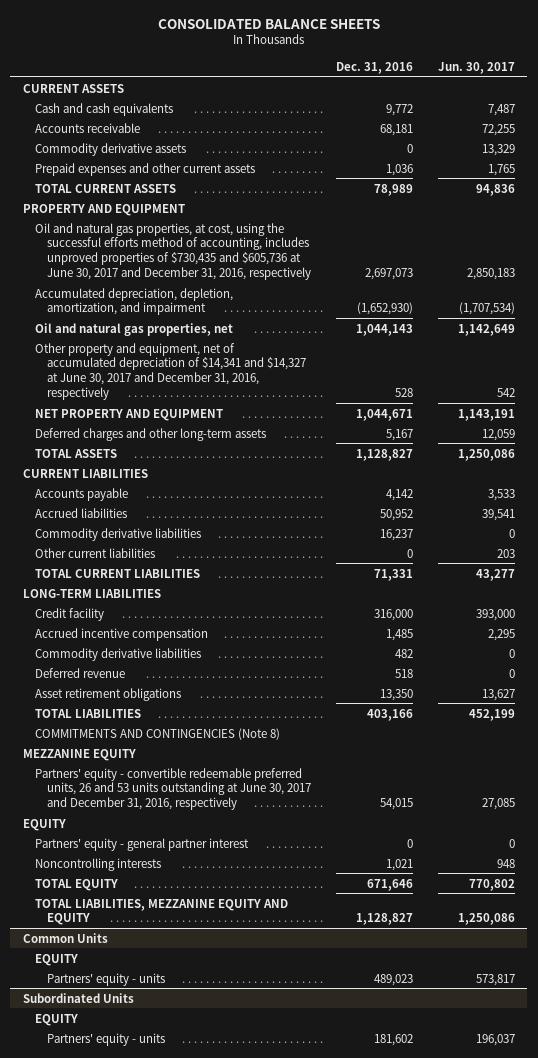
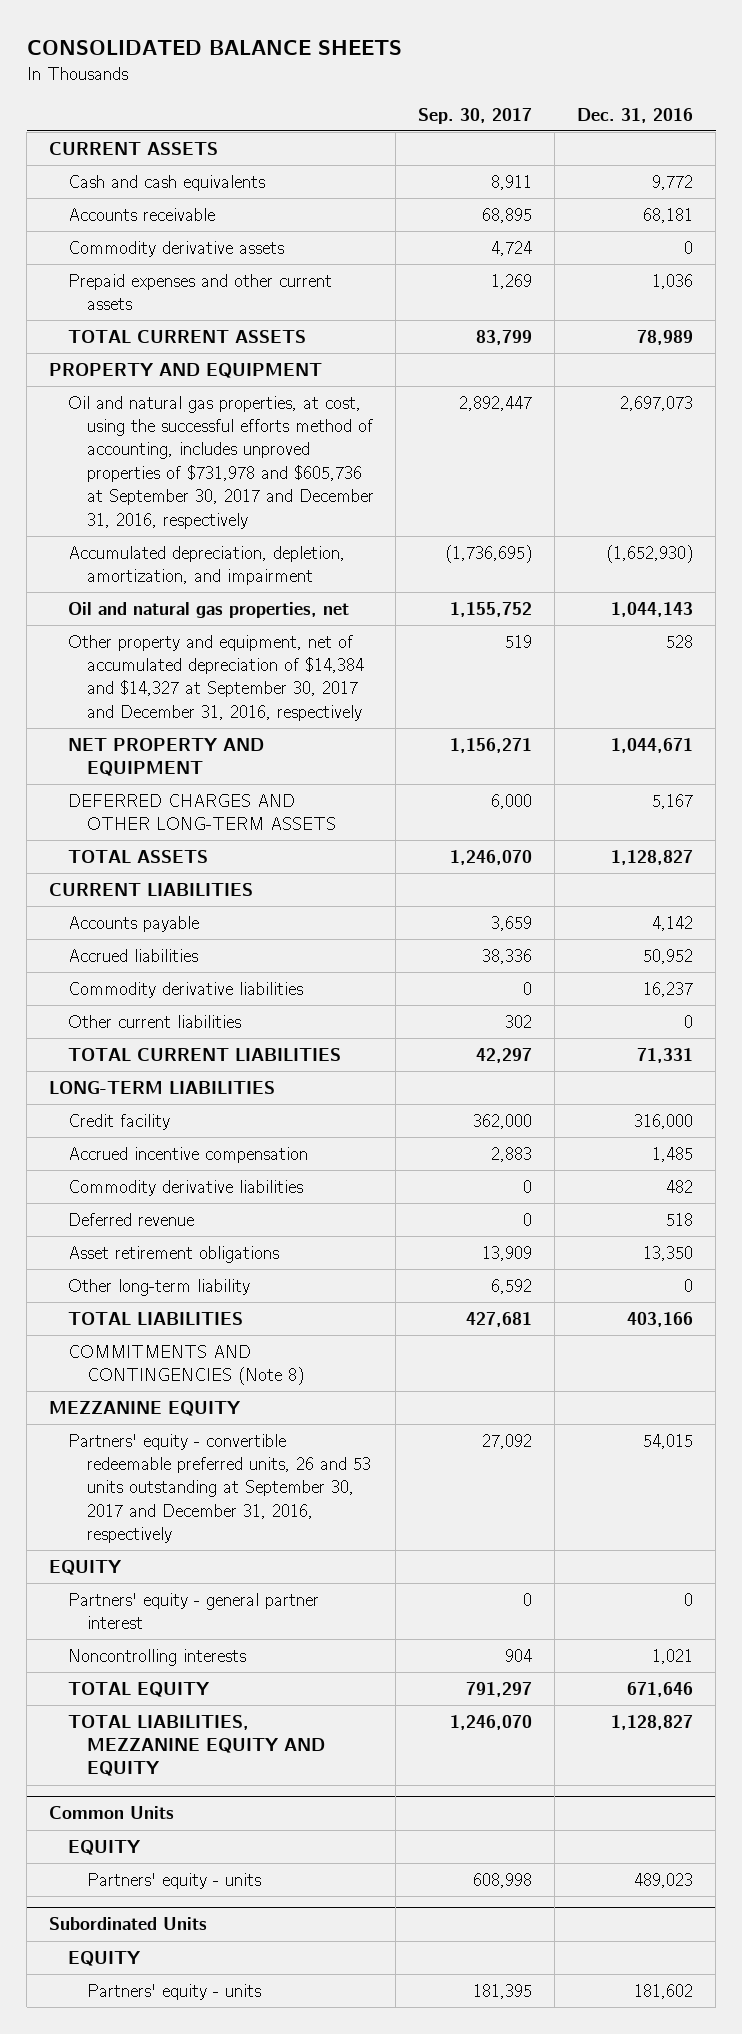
- | Dec. 31, 2016 | Jun. 30, 2017
+ | Sep. 30, 2017 | Dec. 31, 2016
- Oil and natural gas properties, at cost, using the successful efforts method of accounting, includes unproved properties of $730,435 and $605,736 at June 30, 2017 and December 31, 2016, respectively | 2,697,073 | 2,850,183
+ Oil and natural gas properties, at cost, using the successful efforts method of accounting, includes unproved properties of $731,978 and $605,736 at September 30, 2017 and December 31, 2016, respectively | 2,892,447 | 2,697,073
- Other property and equipment, net of accumulated depreciation of $14,341 and $14,327 at June 30, 2017 and December 31, 2016, respectively | 528 | 542
+ Other property and equipment, net of accumulated depreciation of $14,384 and $14,327 at September 30, 2017 and December 31, 2016, respectively | 519 | 528
- Deferred charges and other long-term assets | 5,167 | 12,059
+ DEFERRED CHARGES AND OTHER LONG-TERM ASSETS | 6,000 | 5,167
+ Other long-term liability | 6,592 | 0
- Partners' equity - convertible redeemable preferred units, 26 and 53 units outstanding at June 30, 2017 and December 31, 2016, respectively | 54,015 | 27,085
+ Partners' equity - convertible redeemable preferred units, 26 and 53 units outstanding at September 30, 2017 and December 31, 2016, respectively | 27,092 | 54,015

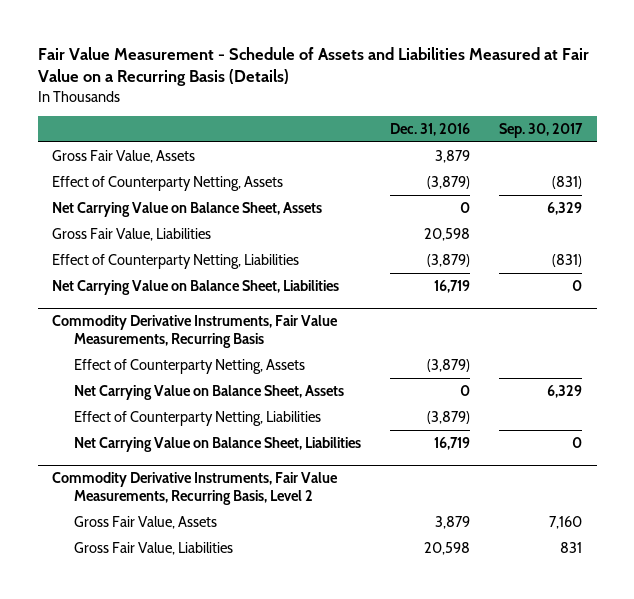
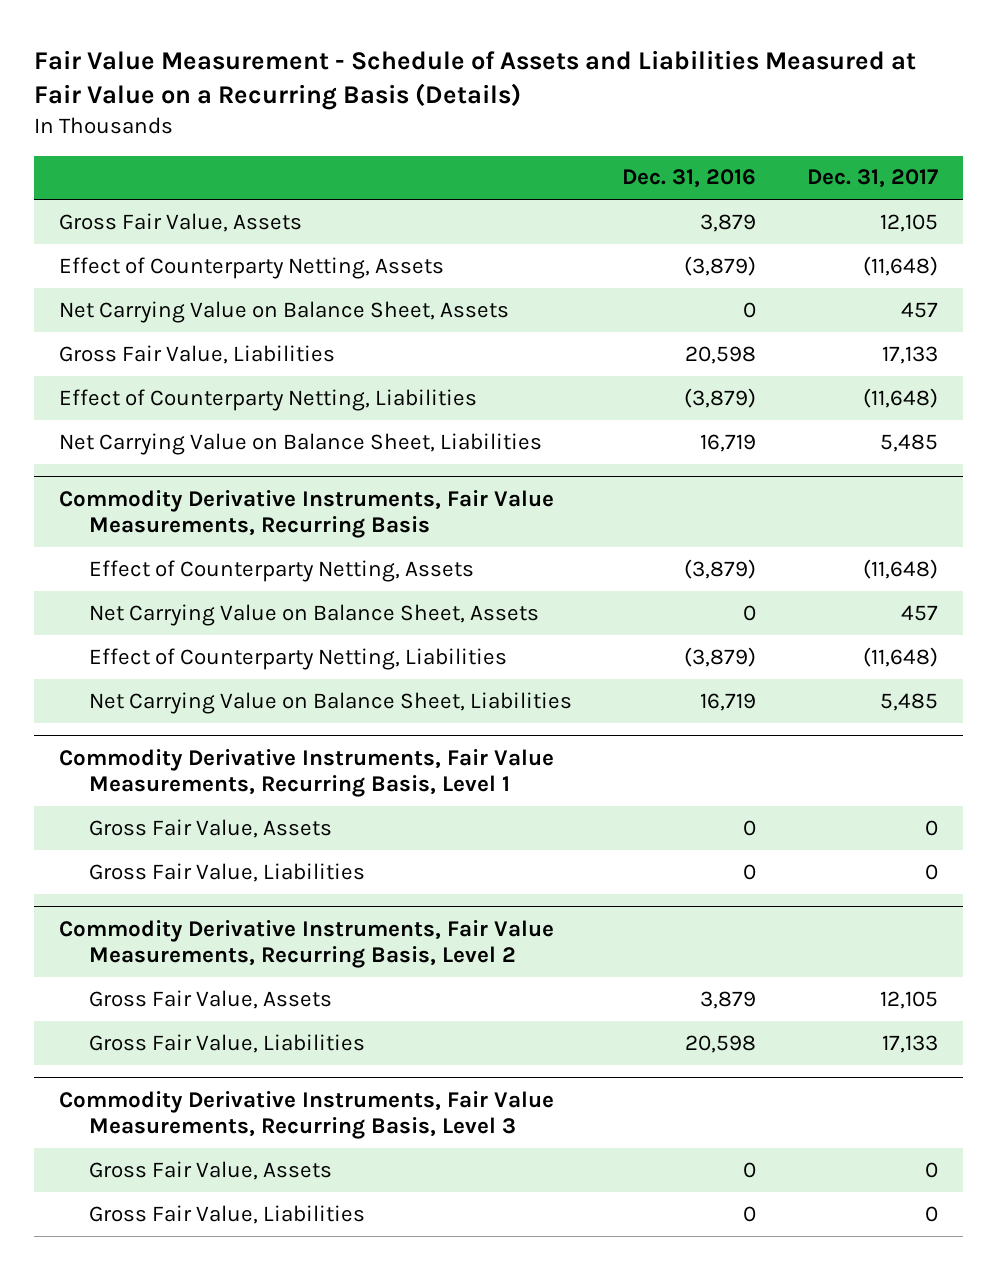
- | Dec. 31, 2016 | Sep. 30, 2017
+ | Dec. 31, 2016 | Dec. 31, 2017
+ Commodity Derivative Instruments, Fair Value Measurements, Recurring Basis, Level 1
+ Gross Fair Value, Assets | 0 | 0
+ Gross Fair Value, Liabilities | 0 | 0
+ Commodity Derivative Instruments, Fair Value Measurements, Recurring Basis, Level 3
+ Gross Fair Value, Assets | 0 | 0
+ Gross Fair Value, Liabilities | 0 | 0

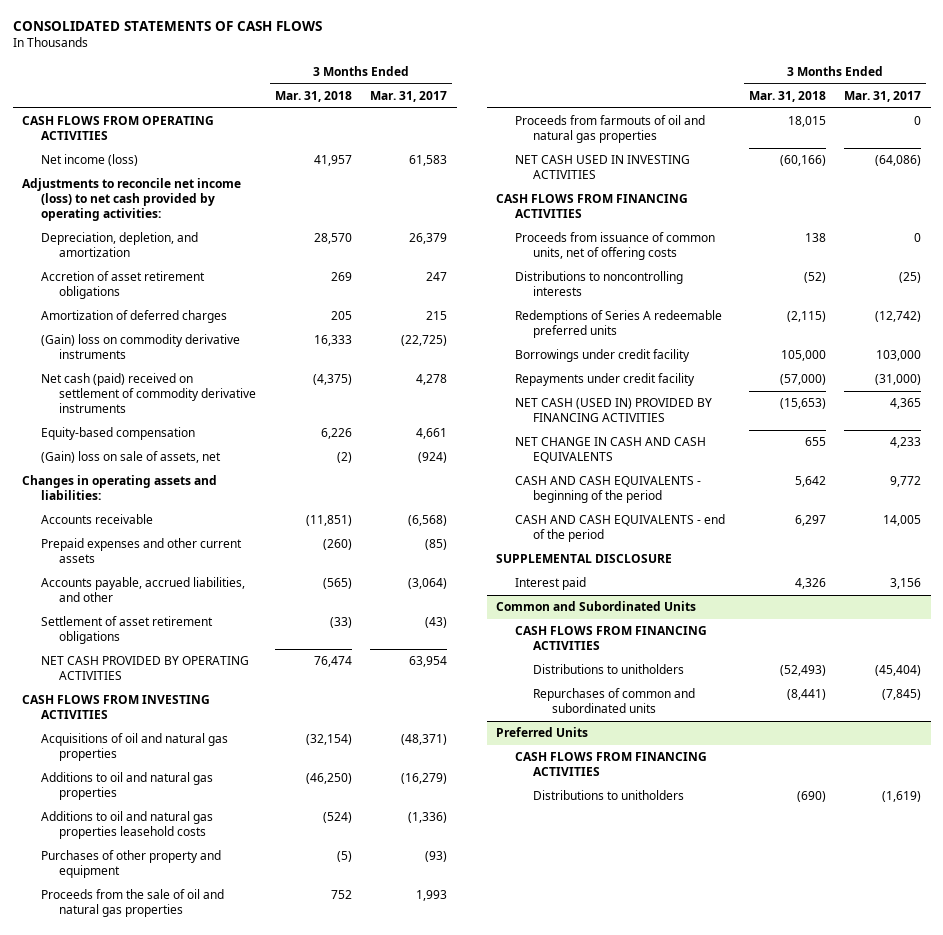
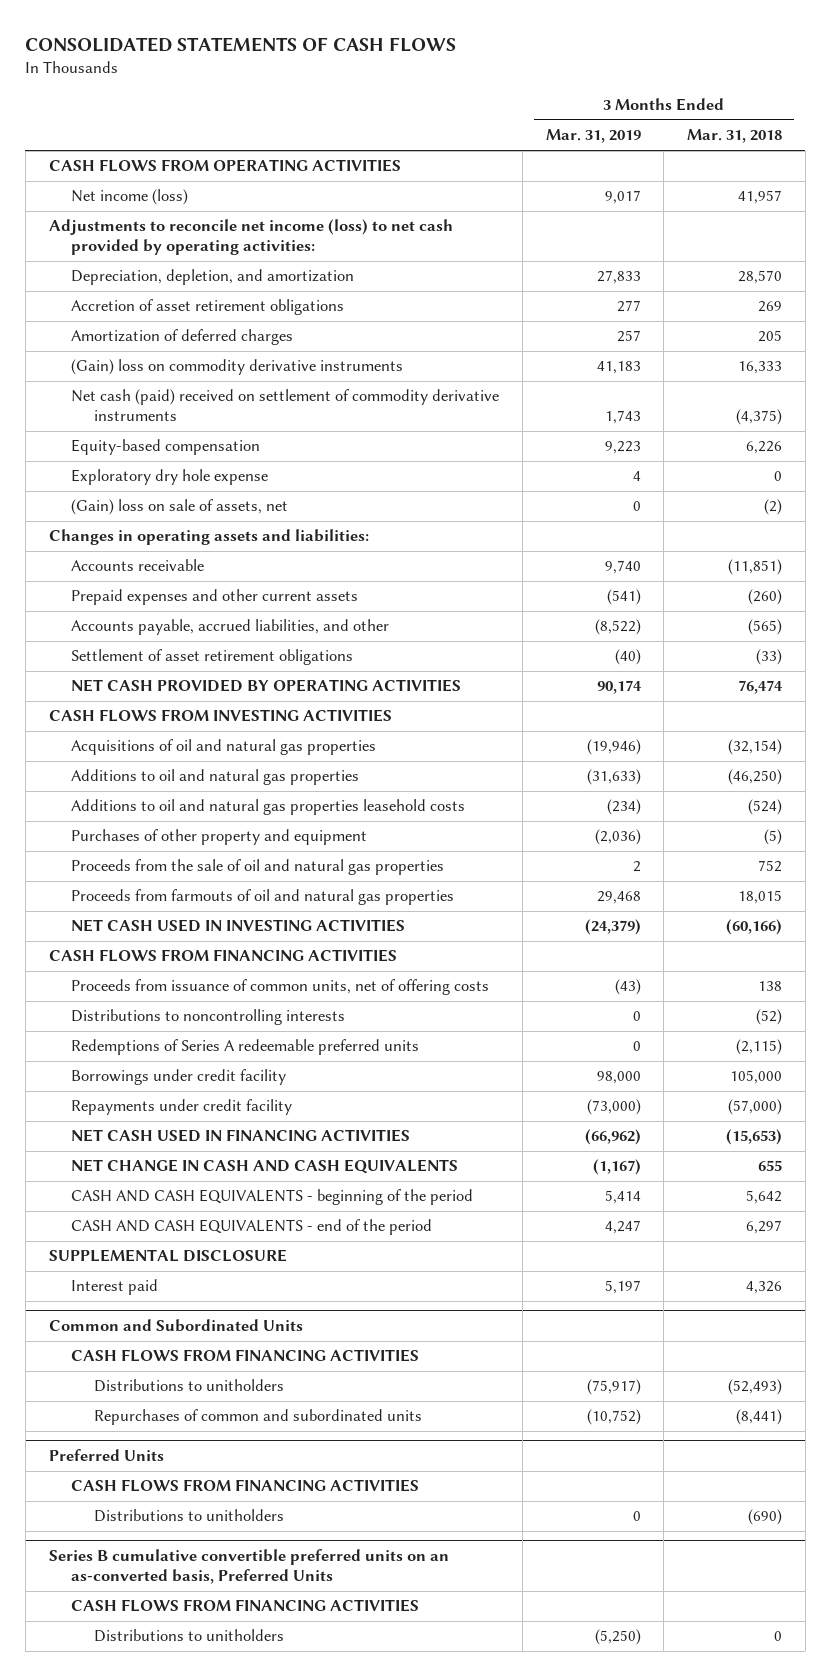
- | 3 Months Ended Mar. 31, 2018 | 3 Months Ended Mar. 31, 2017
+ | 3 Months Ended Mar. 31, 2019 | 3 Months Ended Mar. 31, 2018
+ Exploratory dry hole expense | 4 | 0
- NET CASH (USED IN) PROVIDED BY FINANCING ACTIVITIES | (15,653) | 4,365
+ NET CASH USED IN FINANCING ACTIVITIES | (66,962) | (15,653)
+ Series B cumulative convertible preferred units on an as-converted basis, Preferred Units
+ CASH FLOWS FROM FINANCING ACTIVITIES
+ Distributions to unitholders | (5,250) | 0

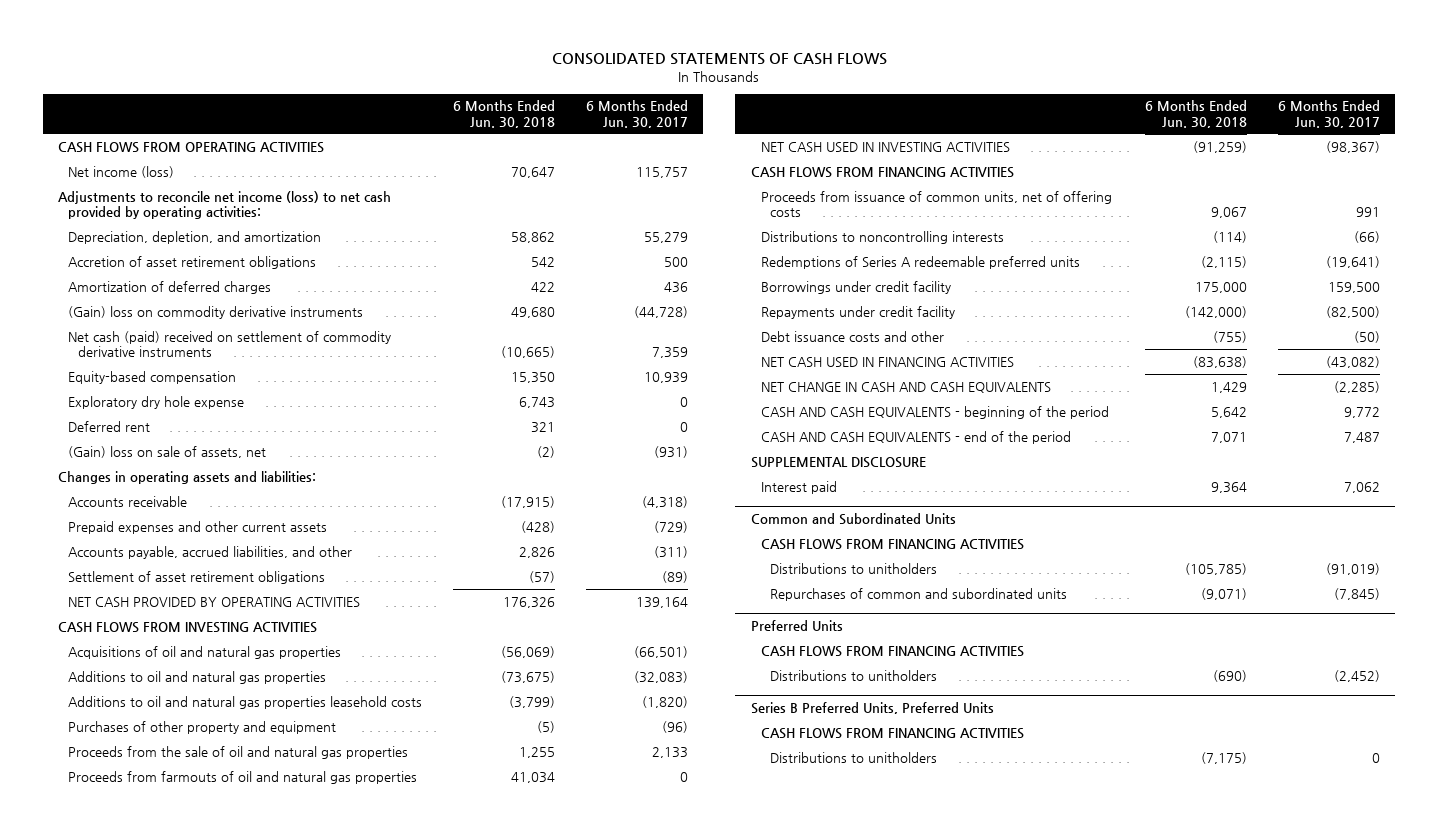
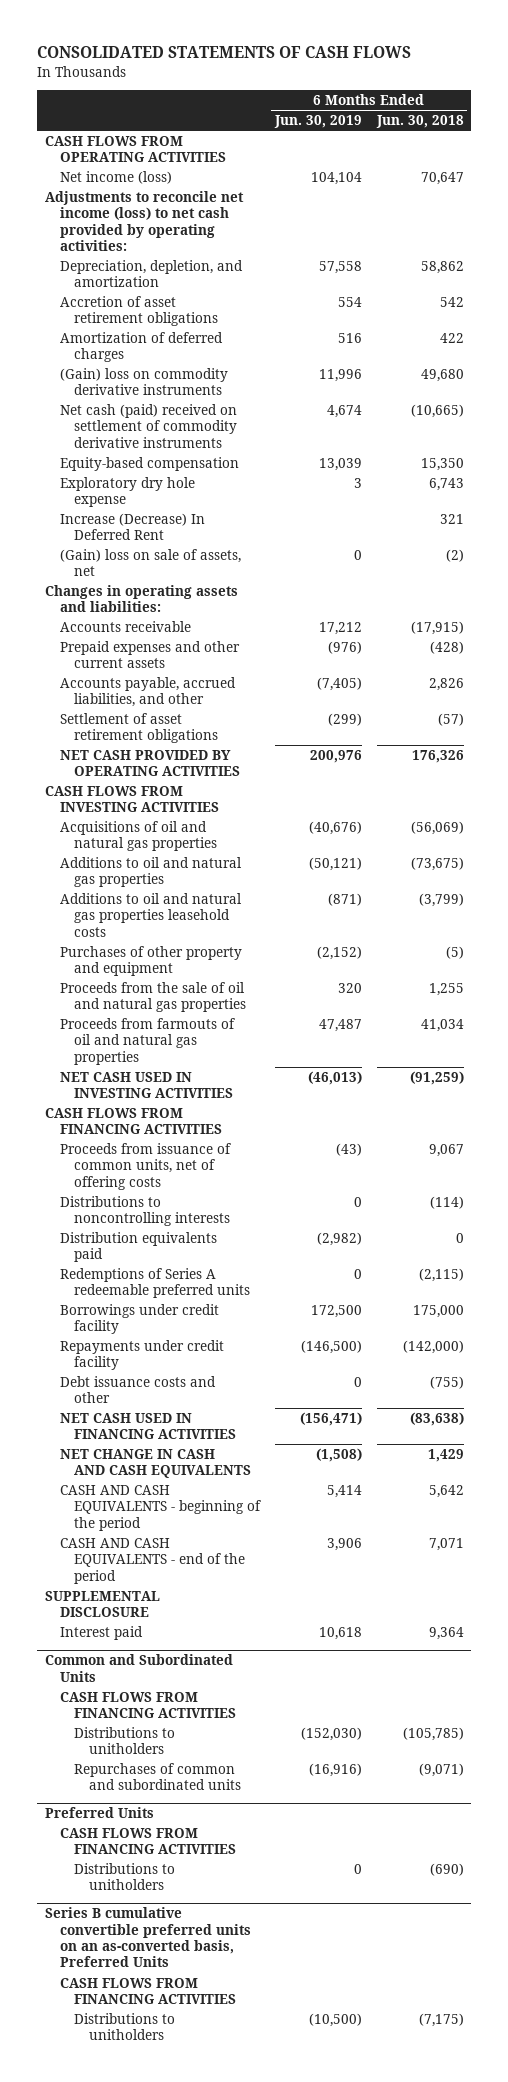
- | 6 Months Ended Jun. 30, 2018 | 6 Months Ended Jun. 30, 2017
+ | 6 Months Ended Jun. 30, 2019 | 6 Months Ended Jun. 30, 2018
- Deferred rent | 321 | 0
+ Increase (Decrease) In Deferred Rent | | 321
+ Distribution equivalents paid | (2,982) | 0
- Series B Preferred Units, Preferred Units
+ Series B cumulative convertible preferred units on an as-converted basis, Preferred Units

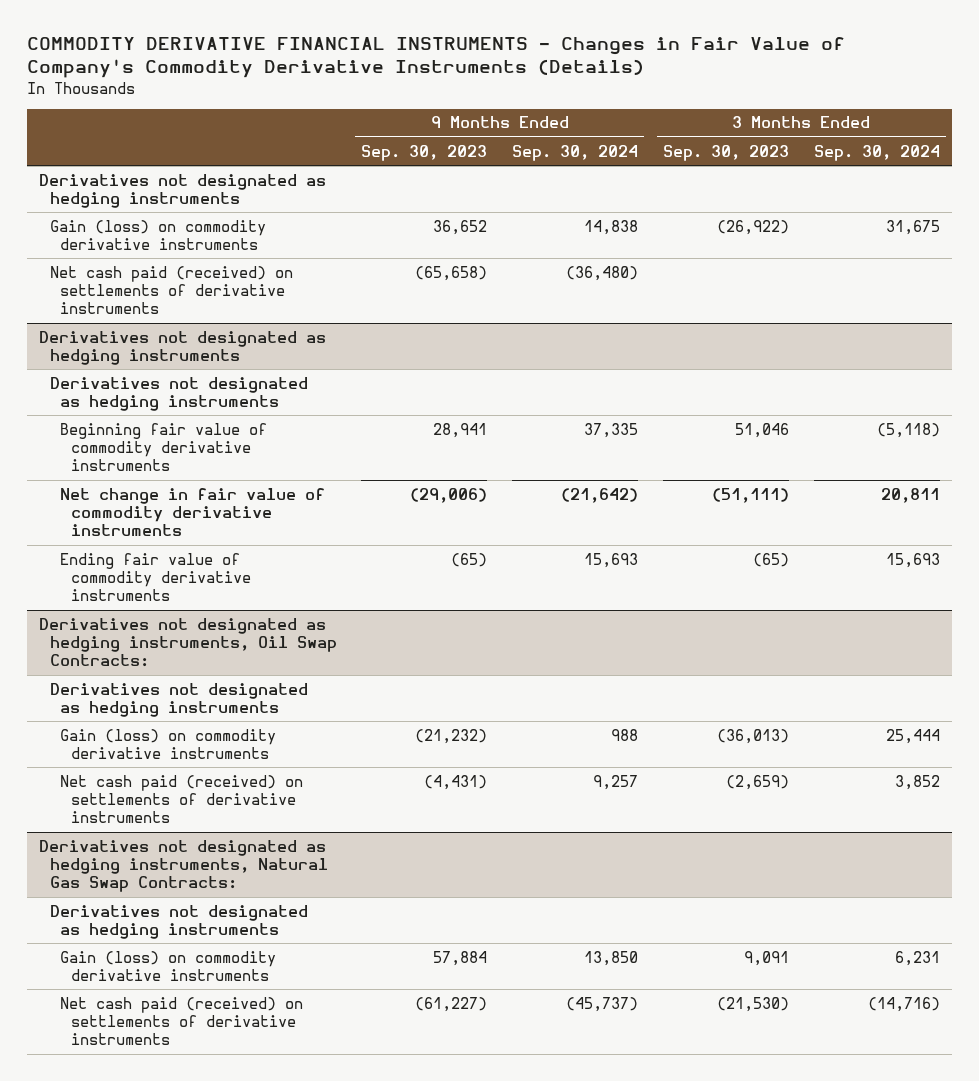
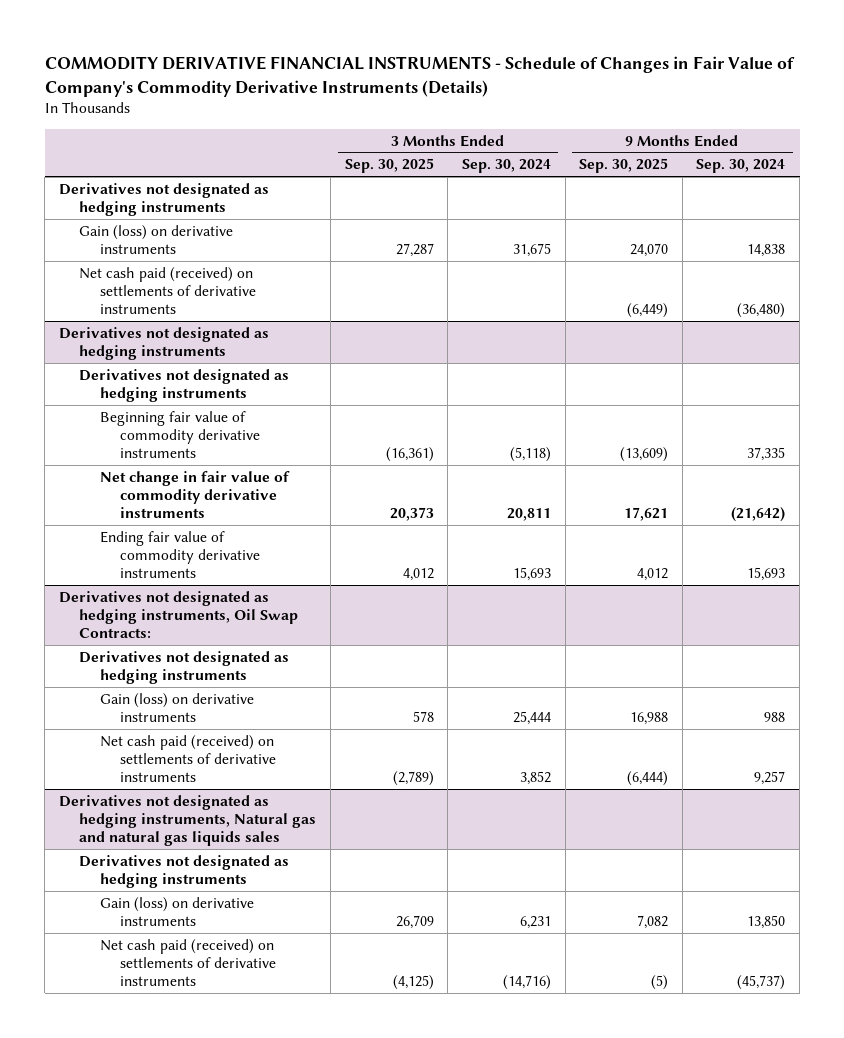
- COMMODITY DERIVATIVE FINANCIAL INSTRUMENTS - Changes in Fair Value of Company's Commodity Derivative Instruments (Details)
+ COMMODITY DERIVATIVE FINANCIAL INSTRUMENTS - Schedule of Changes in Fair Value of Company's Commodity Derivative Instruments (Details)
- | 9 Months Ended Sep. 30, 2023 | 9 Months Ended Sep. 30, 2024 | 3 Months Ended Sep. 30, 2023 | 3 Months Ended Sep. 30, 2024
+ | 3 Months Ended Sep. 30, 2025 | 3 Months Ended Sep. 30, 2024 | 9 Months Ended Sep. 30, 2025 | 9 Months Ended Sep. 30, 2024
- Gain (loss) on commodity derivative instruments | 36,652 | 14,838 | (26,922) | 31,675
+ Gain (loss) on derivative instruments | 27,287 | 31,675 | 24,070 | 14,838
@ Derivatives not designated as hedging instruments, Oil Swap Contracts:
- Gain (loss) on commodity derivative instruments | (21,232) | 988 | (36,013) | 25,444
+ Gain (loss) on derivative instruments | 578 | 25,444 | 16,988 | 988
- Derivatives not designated as hedging instruments, Natural Gas Swap Contracts:
+ Derivatives not designated as hedging instruments, Natural gas and natural gas liquids sales
- Gain (loss) on commodity derivative instruments | 57,884 | 13,850 | 9,091 | 6,231
+ Gain (loss) on derivative instruments | 26,709 | 6,231 | 7,082 | 13,850

